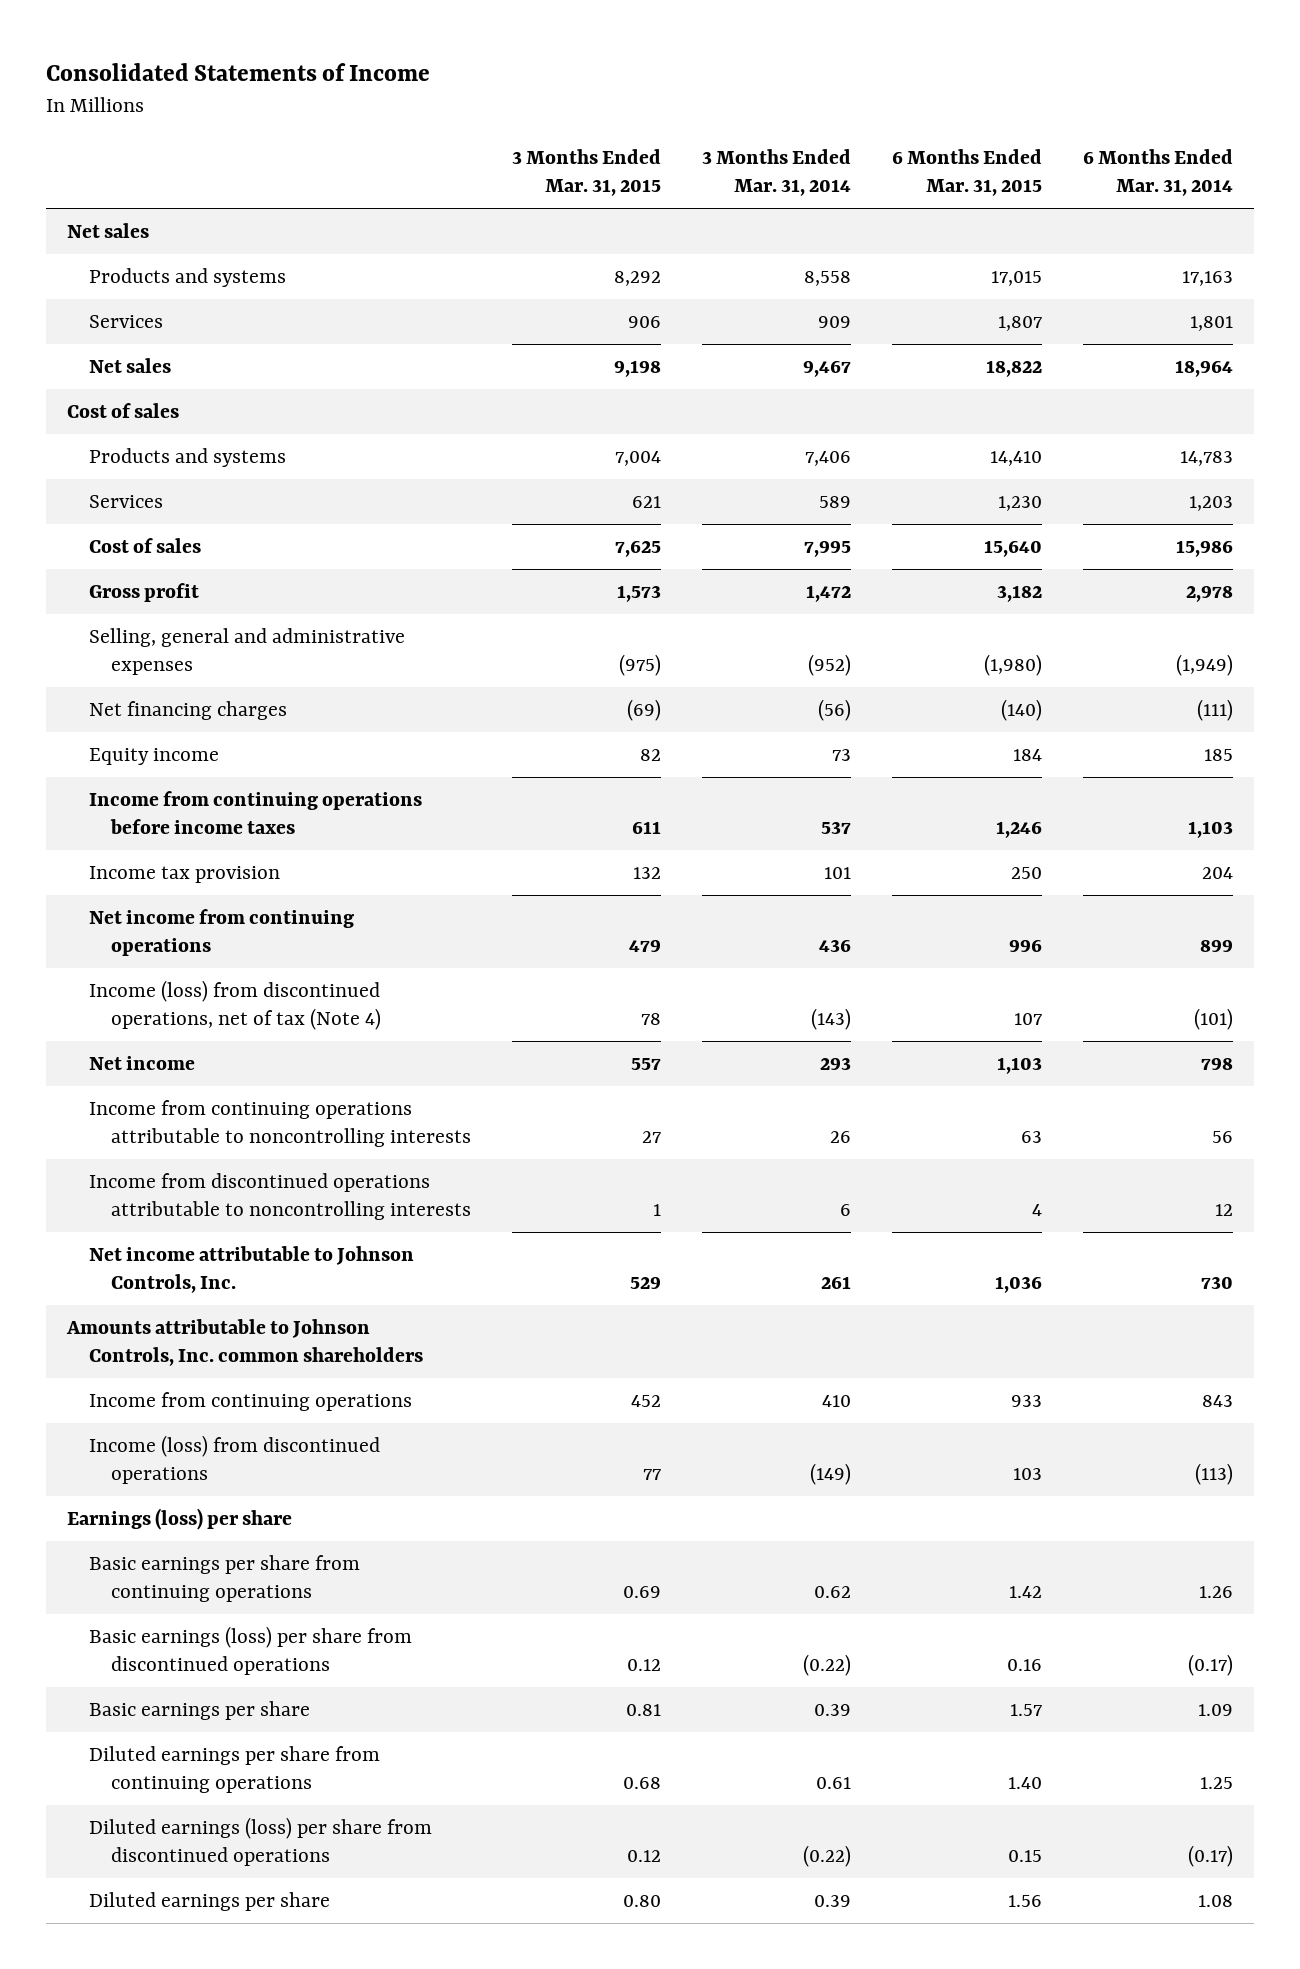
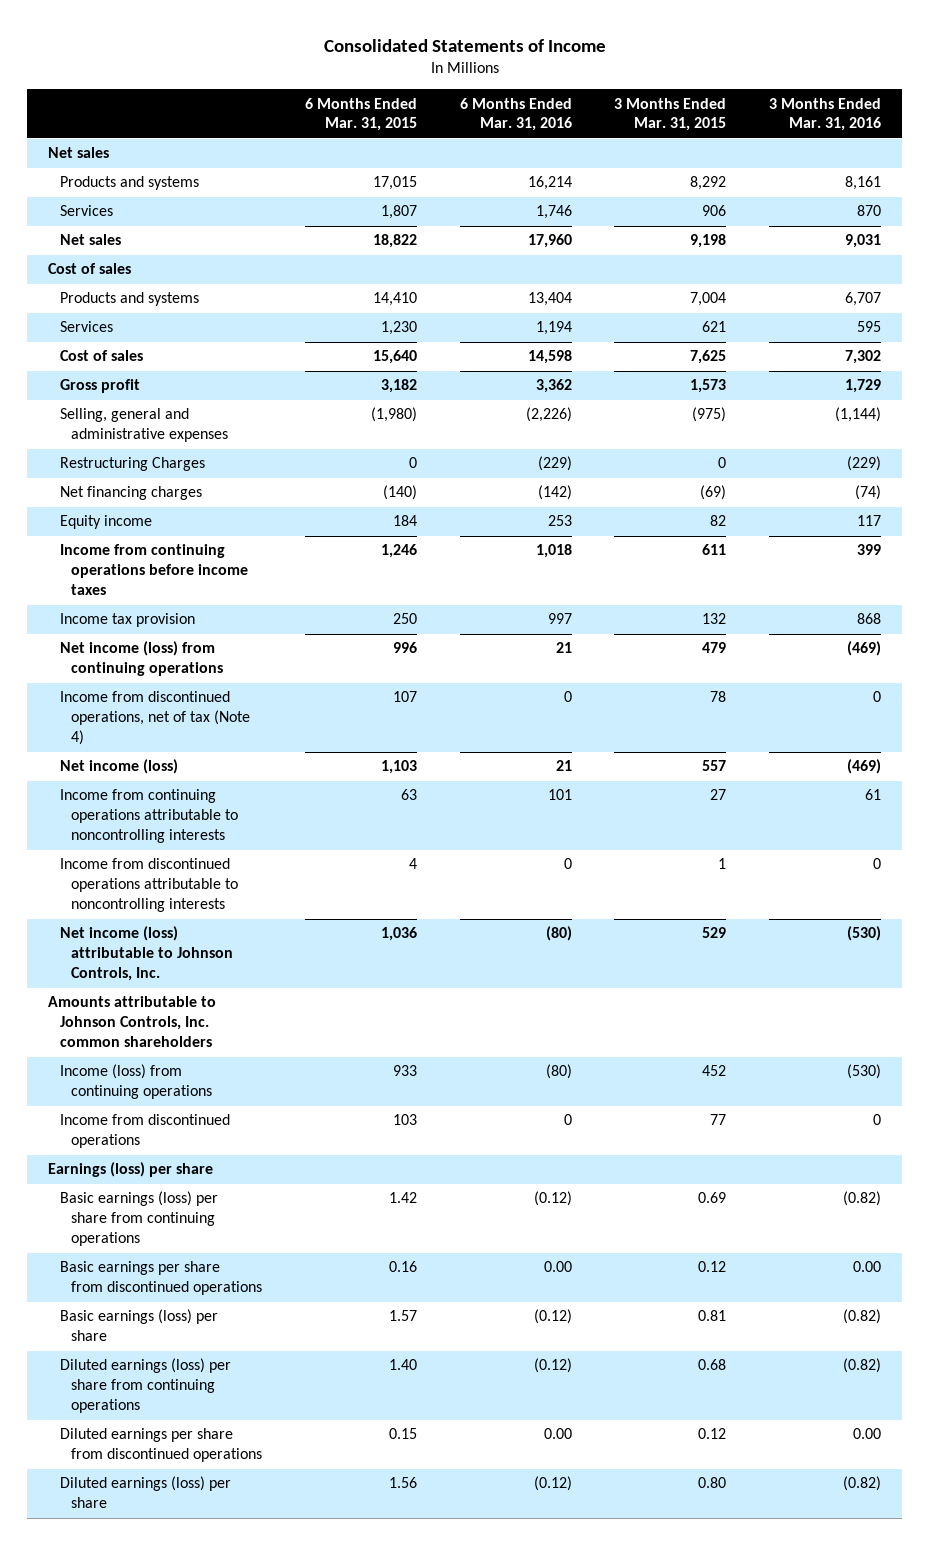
- | 3 Months Ended Mar. 31, 2015 | 3 Months Ended Mar. 31, 2014 | 6 Months Ended Mar. 31, 2015 | 6 Months Ended Mar. 31, 2014
+ | 6 Months Ended Mar. 31, 2015 | 6 Months Ended Mar. 31, 2016 | 3 Months Ended Mar. 31, 2015 | 3 Months Ended Mar. 31, 2016
+ Restructuring Charges | 0 | (229) | 0 | (229)
- Net income from continuing operations | 479 | 436 | 996 | 899
- Income (loss) from discontinued operations, net of tax (Note 4) | 78 | (143) | 107 | (101)
- Net income | 557 | 293 | 1,103 | 798
+ Net income (loss) from continuing operations | 996 | 21 | 479 | (469)
+ Income from discontinued operations, net of tax (Note 4) | 107 | 0 | 78 | 0
+ Net income (loss) | 1,103 | 21 | 557 | (469)
- Net income attributable to Johnson Controls, Inc. | 529 | 261 | 1,036 | 730
+ Net income (loss) attributable to Johnson Controls, Inc. | 1,036 | (80) | 529 | (530)
- Income from continuing operations | 452 | 410 | 933 | 843
- Income (loss) from discontinued operations | 77 | (149) | 103 | (113)
+ Income (loss) from continuing operations | 933 | (80) | 452 | (530)
+ Income from discontinued operations | 103 | 0 | 77 | 0
- Basic earnings per share from continuing operations | 0.69 | 0.62 | 1.42 | 1.26
- Basic earnings (loss) per share from discontinued operations | 0.12 | (0.22) | 0.16 | (0.17)
- Basic earnings per share | 0.81 | 0.39 | 1.57 | 1.09
- Diluted earnings per share from continuing operations | 0.68 | 0.61 | 1.40 | 1.25
- Diluted earnings (loss) per share from discontinued operations | 0.12 | (0.22) | 0.15 | (0.17)
- Diluted earnings per share | 0.80 | 0.39 | 1.56 | 1.08
+ Basic earnings (loss) per share from continuing operations | 1.42 | (0.12) | 0.69 | (0.82)
+ Basic earnings per share from discontinued operations | 0.16 | 0.00 | 0.12 | 0.00
+ Basic earnings (loss) per share | 1.57 | (0.12) | 0.81 | (0.82)
+ Diluted earnings (loss) per share from continuing operations | 1.40 | (0.12) | 0.68 | (0.82)
+ Diluted earnings per share from discontinued operations | 0.15 | 0.00 | 0.12 | 0.00
+ Diluted earnings (loss) per share | 1.56 | (0.12) | 0.80 | (0.82)

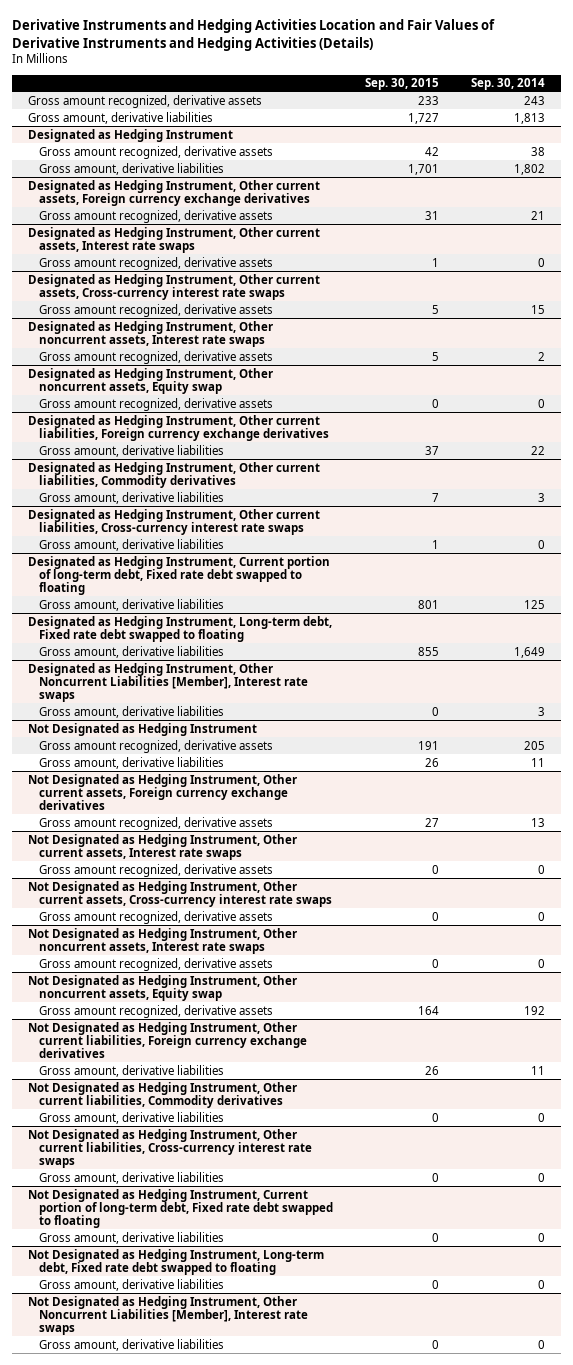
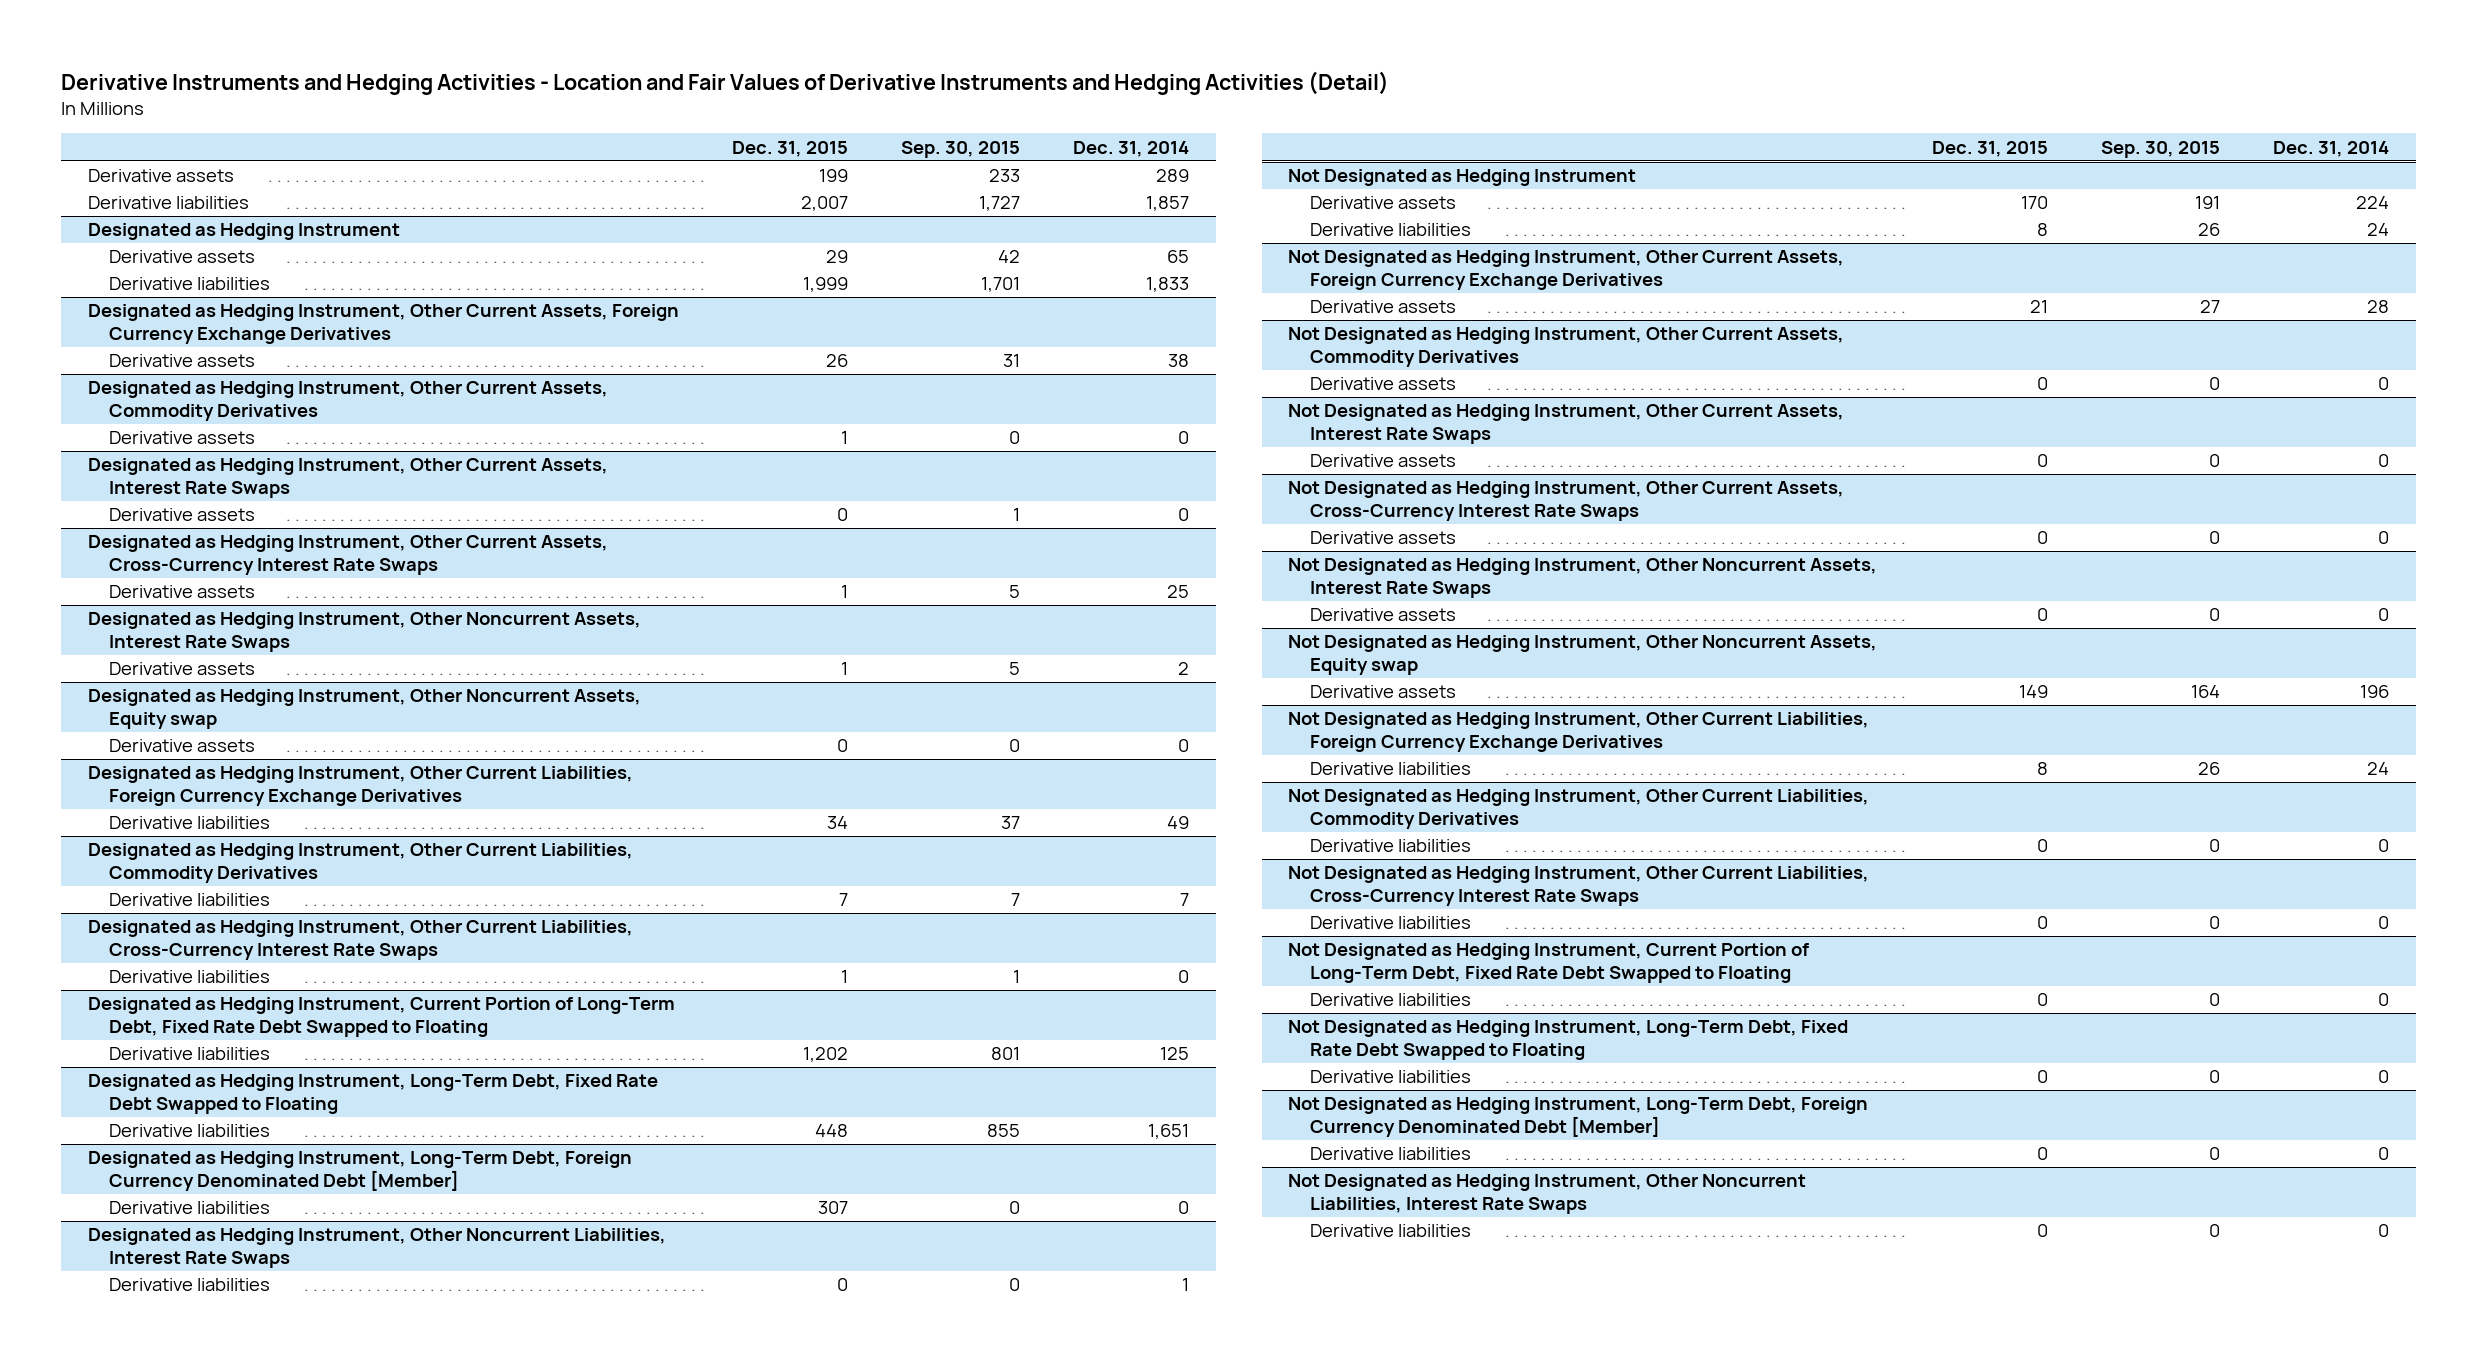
- Derivative Instruments and Hedging Activities Location and Fair Values of Derivative Instruments and Hedging Activities (Details)
+ Derivative Instruments and Hedging Activities - Location and Fair Values of Derivative Instruments and Hedging Activities (Detail)
- | Sep. 30, 2015 | Sep. 30, 2014
+ | Dec. 31, 2015 | Sep. 30, 2015 | Dec. 31, 2014
- Gross amount recognized, derivative assets | 233 | 243
- Gross amount, derivative liabilities | 1,727 | 1,813
+ Derivative assets | 199 | 233 | 289
+ Derivative liabilities | 2,007 | 1,727 | 1,857
@ Designated as Hedging Instrument
- Gross amount recognized, derivative assets | 42 | 38
- Gross amount, derivative liabilities | 1,701 | 1,802
- Designated as Hedging Instrument, Other current assets, Foreign currency exchange derivatives
- Gross amount recognized, derivative assets | 31 | 21
- Designated as Hedging Instrument, Other current assets, Interest rate swaps
- Gross amount recognized, derivative assets | 1 | 0
- Designated as Hedging Instrument, Other current assets, Cross-currency interest rate swaps
- Gross amount recognized, derivative assets | 5 | 15
- Designated as Hedging Instrument, Other noncurrent assets, Interest rate swaps
- Gross amount recognized, derivative assets | 5 | 2
- Designated as Hedging Instrument, Other noncurrent assets, Equity swap
- Gross amount recognized, derivative assets | 0 | 0
- Designated as Hedging Instrument, Other current liabilities, Foreign currency exchange derivatives
- Gross amount, derivative liabilities | 37 | 22
- Designated as Hedging Instrument, Other current liabilities, Commodity derivatives
- Gross amount, derivative liabilities | 7 | 3
- Designated as Hedging Instrument, Other current liabilities, Cross-currency interest rate swaps
- Gross amount, derivative liabilities | 1 | 0
- Designated as Hedging Instrument, Current portion of long-term debt, Fixed rate debt swapped to floating
- Gross amount, derivative liabilities | 801 | 125
- Designated as Hedging Instrument, Long-term debt, Fixed rate debt swapped to floating
- Gross amount, derivative liabilities | 855 | 1,649
- Designated as Hedging Instrument, Other Noncurrent Liabilities [Member], Interest rate swaps
- Gross amount, derivative liabilities | 0 | 3
@ Designated as Hedging Instrument
+ Derivative assets | 29 | 42 | 65
+ Derivative liabilities | 1,999 | 1,701 | 1,833
+ Designated as Hedging Instrument, Other Current Assets, Foreign Currency Exchange Derivatives
+ Derivative assets | 26 | 31 | 38
+ Designated as Hedging Instrument, Other Current Assets, Commodity Derivatives
+ Derivative assets | 1 | 0 | 0
+ Designated as Hedging Instrument, Other Current Assets, Interest Rate Swaps
+ Derivative assets | 0 | 1 | 0
+ Designated as Hedging Instrument, Other Current Assets, Cross-Currency Interest Rate Swaps
+ Derivative assets | 1 | 5 | 25
+ Designated as Hedging Instrument, Other Noncurrent Assets, Interest Rate Swaps
+ Derivative assets | 1 | 5 | 2
+ Designated as Hedging Instrument, Other Noncurrent Assets, Equity swap
+ Derivative assets | 0 | 0 | 0
+ Designated as Hedging Instrument, Other Current Liabilities, Foreign Currency Exchange Derivatives
+ Derivative liabilities | 34 | 37 | 49
+ Designated as Hedging Instrument, Other Current Liabilities, Commodity Derivatives
+ Derivative liabilities | 7 | 7 | 7
+ Designated as Hedging Instrument, Other Current Liabilities, Cross-Currency Interest Rate Swaps
+ Derivative liabilities | 1 | 1 | 0
+ Designated as Hedging Instrument, Current Portion of Long-Term Debt, Fixed Rate Debt Swapped to Floating
+ Derivative liabilities | 1,202 | 801 | 125
+ Designated as Hedging Instrument, Long-Term Debt, Fixed Rate Debt Swapped to Floating
+ Derivative liabilities | 448 | 855 | 1,651
+ Designated as Hedging Instrument, Long-Term Debt, Foreign Currency Denominated Debt [Member]
+ Derivative liabilities | 307 | 0 | 0
+ Designated as Hedging Instrument, Other Noncurrent Liabilities, Interest Rate Swaps
+ Derivative liabilities | 0 | 0 | 1
@ Not Designated as Hedging Instrument
- Gross amount recognized, derivative assets | 191 | 205
- Gross amount, derivative liabilities | 26 | 11
- Not Designated as Hedging Instrument, Other current assets, Foreign currency exchange derivatives
- Gross amount recognized, derivative assets | 27 | 13
- Not Designated as Hedging Instrument, Other current assets, Interest rate swaps
- Gross amount recognized, derivative assets | 0 | 0
- Not Designated as Hedging Instrument, Other current assets, Cross-currency interest rate swaps
- Gross amount recognized, derivative assets | 0 | 0
- Not Designated as Hedging Instrument, Other noncurrent assets, Interest rate swaps
- Gross amount recognized, derivative assets | 0 | 0
- Not Designated as Hedging Instrument, Other noncurrent assets, Equity swap
- Gross amount recognized, derivative assets | 164 | 192
- Not Designated as Hedging Instrument, Other current liabilities, Foreign currency exchange derivatives
- Gross amount, derivative liabilities | 26 | 11
- Not Designated as Hedging Instrument, Other current liabilities, Commodity derivatives
- Gross amount, derivative liabilities | 0 | 0
- Not Designated as Hedging Instrument, Other current liabilities, Cross-currency interest rate swaps
- Gross amount, derivative liabilities | 0 | 0
- Not Designated as Hedging Instrument, Current portion of long-term debt, Fixed rate debt swapped to floating
- Gross amount, derivative liabilities | 0 | 0
- Not Designated as Hedging Instrument, Long-term debt, Fixed rate debt swapped to floating
- Gross amount, derivative liabilities | 0 | 0
- Not Designated as Hedging Instrument, Other Noncurrent Liabilities [Member], Interest rate swaps
- Gross amount, derivative liabilities | 0 | 0
@ Not Designated as Hedging Instrument
+ Derivative assets | 170 | 191 | 224
+ Derivative liabilities | 8 | 26 | 24
+ Not Designated as Hedging Instrument, Other Current Assets, Foreign Currency Exchange Derivatives
+ Derivative assets | 21 | 27 | 28
+ Not Designated as Hedging Instrument, Other Current Assets, Commodity Derivatives
+ Derivative assets | 0 | 0 | 0
+ Not Designated as Hedging Instrument, Other Current Assets, Interest Rate Swaps
+ Derivative assets | 0 | 0 | 0
+ Not Designated as Hedging Instrument, Other Current Assets, Cross-Currency Interest Rate Swaps
+ Derivative assets | 0 | 0 | 0
+ Not Designated as Hedging Instrument, Other Noncurrent Assets, Interest Rate Swaps
+ Derivative assets | 0 | 0 | 0
+ Not Designated as Hedging Instrument, Other Noncurrent Assets, Equity swap
+ Derivative assets | 149 | 164 | 196
+ Not Designated as Hedging Instrument, Other Current Liabilities, Foreign Currency Exchange Derivatives
+ Derivative liabilities | 8 | 26 | 24
+ Not Designated as Hedging Instrument, Other Current Liabilities, Commodity Derivatives
+ Derivative liabilities | 0 | 0 | 0
+ Not Designated as Hedging Instrument, Other Current Liabilities, Cross-Currency Interest Rate Swaps
+ Derivative liabilities | 0 | 0 | 0
+ Not Designated as Hedging Instrument, Current Portion of Long-Term Debt, Fixed Rate Debt Swapped to Floating
+ Derivative liabilities | 0 | 0 | 0
+ Not Designated as Hedging Instrument, Long-Term Debt, Fixed Rate Debt Swapped to Floating
+ Derivative liabilities | 0 | 0 | 0
+ Not Designated as Hedging Instrument, Long-Term Debt, Foreign Currency Denominated Debt [Member]
+ Derivative liabilities | 0 | 0 | 0
+ Not Designated as Hedging Instrument, Other Noncurrent Liabilities, Interest Rate Swaps
+ Derivative liabilities | 0 | 0 | 0

